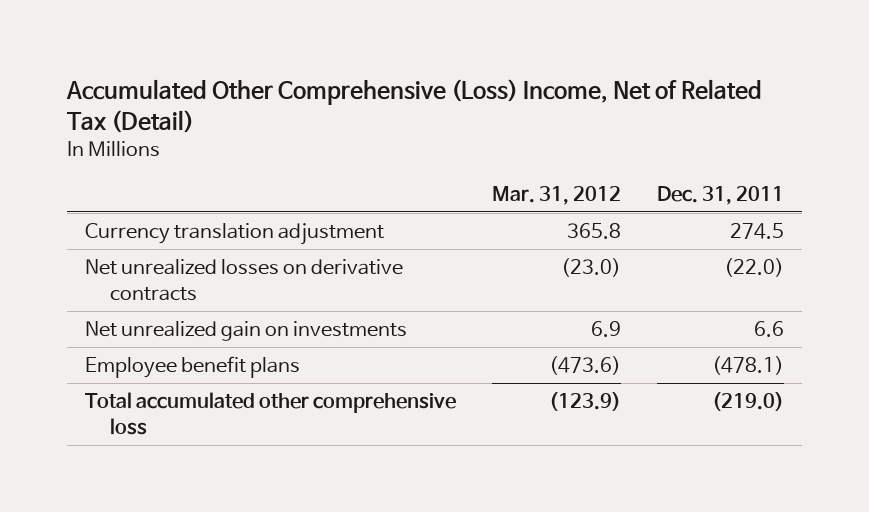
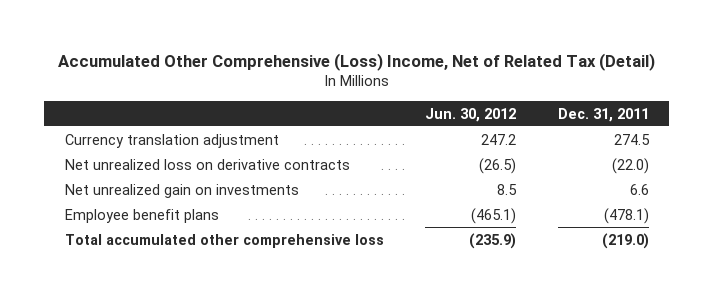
- | Mar. 31, 2012 | Dec. 31, 2011
+ | Jun. 30, 2012 | Dec. 31, 2011
- Net unrealized losses on derivative contracts | (23.0) | (22.0)
+ Net unrealized loss on derivative contracts | (26.5) | (22.0)

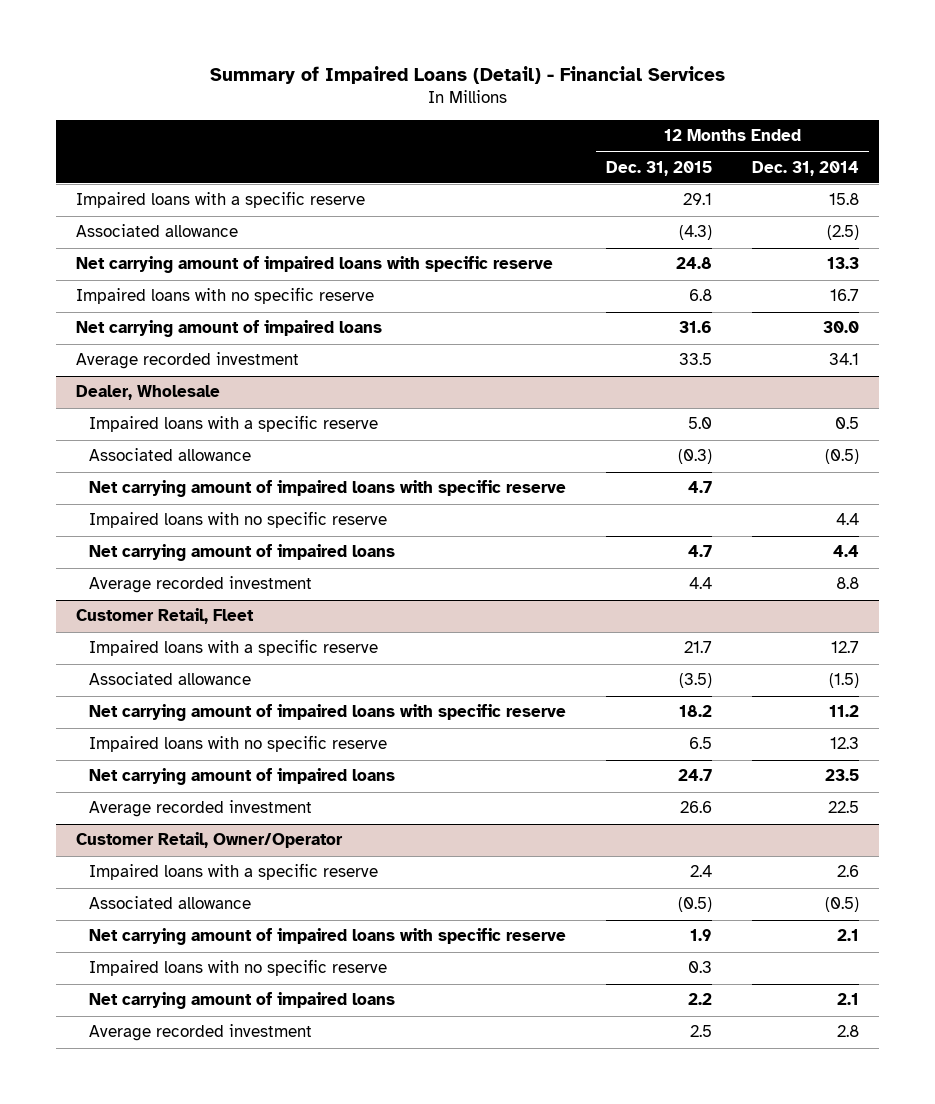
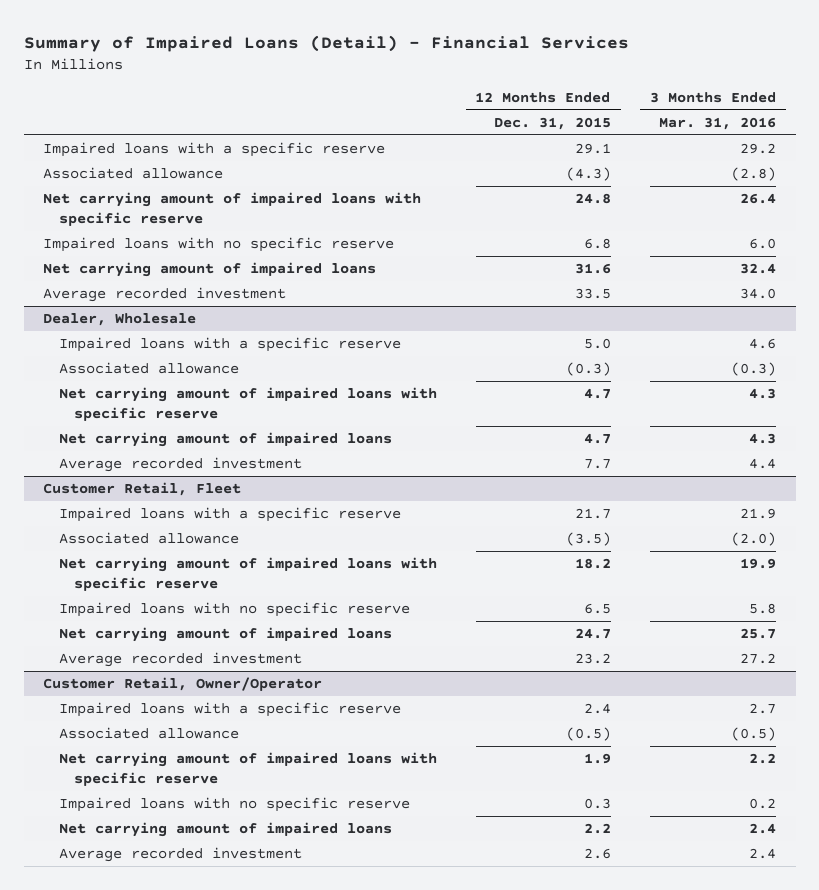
- | 12 Months Ended Dec. 31, 2015 | 12 Months Ended Dec. 31, 2014
+ | 12 Months Ended Dec. 31, 2015 | 3 Months Ended Mar. 31, 2016
@ Dealer, Wholesale
- Impaired loans with no specific reserve | | 4.4
- Average recorded investment | 4.4 | 8.8
+ Average recorded investment | 7.7 | 4.4
@ Customer Retail, Fleet
- Average recorded investment | 26.6 | 22.5
+ Average recorded investment | 23.2 | 27.2
@ Customer Retail, Owner/Operator
- Average recorded investment | 2.5 | 2.8
+ Average recorded investment | 2.6 | 2.4

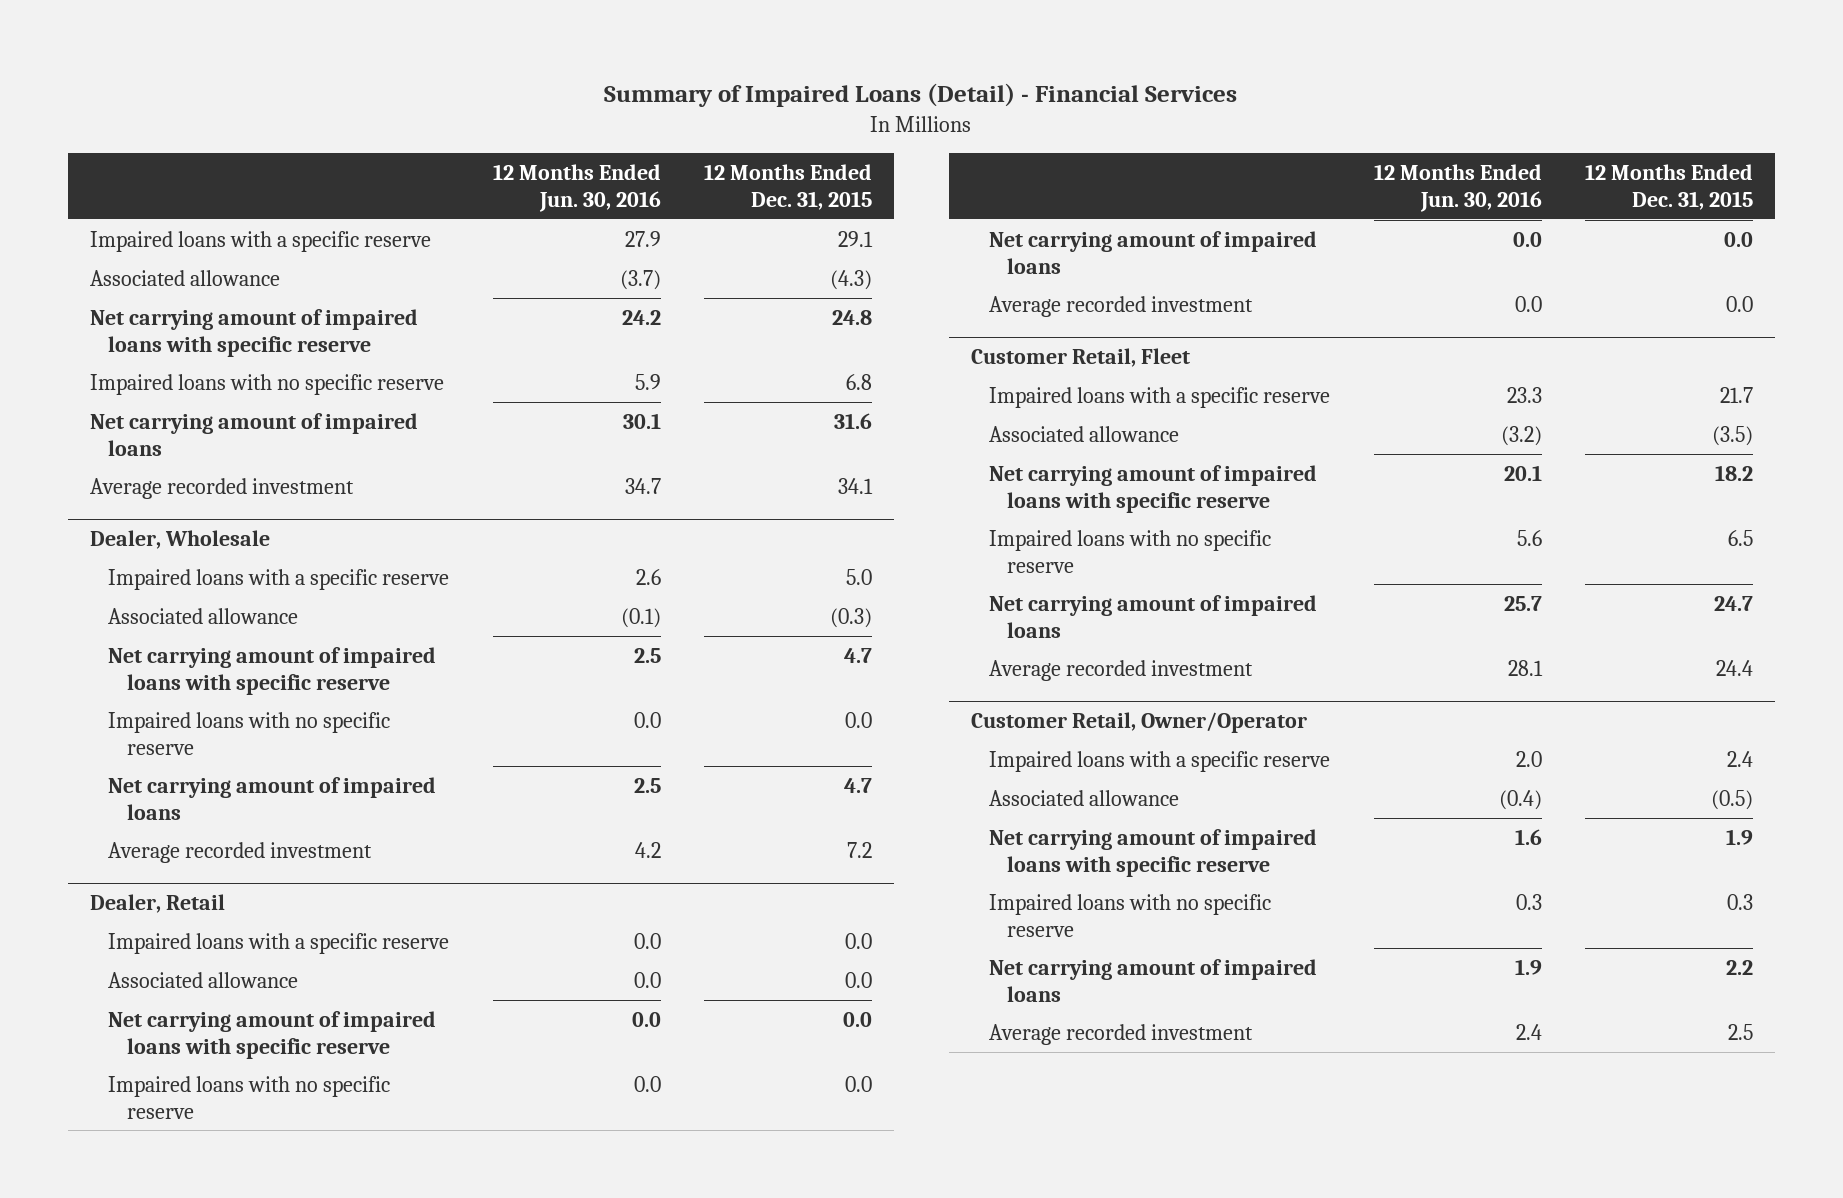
- | 12 Months Ended Dec. 31, 2015 | 3 Months Ended Mar. 31, 2016
+ | 12 Months Ended Jun. 30, 2016 | 12 Months Ended Dec. 31, 2015
- Average recorded investment | 33.5 | 34.0
+ Average recorded investment | 34.7 | 34.1
@ Dealer, Wholesale
+ Impaired loans with no specific reserve | 0.0 | 0.0
- Average recorded investment | 7.7 | 4.4
+ Average recorded investment | 4.2 | 7.2
+ Dealer, Retail
+ Impaired loans with a specific reserve | 0.0 | 0.0
+ Associated allowance | 0.0 | 0.0
+ Net carrying amount of impaired loans with specific reserve | 0.0 | 0.0
+ Impaired loans with no specific reserve | 0.0 | 0.0
+ Net carrying amount of impaired loans | 0.0 | 0.0
+ Average recorded investment | 0.0 | 0.0
@ Customer Retail, Fleet
- Average recorded investment | 23.2 | 27.2
+ Average recorded investment | 28.1 | 24.4
@ Customer Retail, Owner/Operator
- Average recorded investment | 2.6 | 2.4
+ Average recorded investment | 2.4 | 2.5

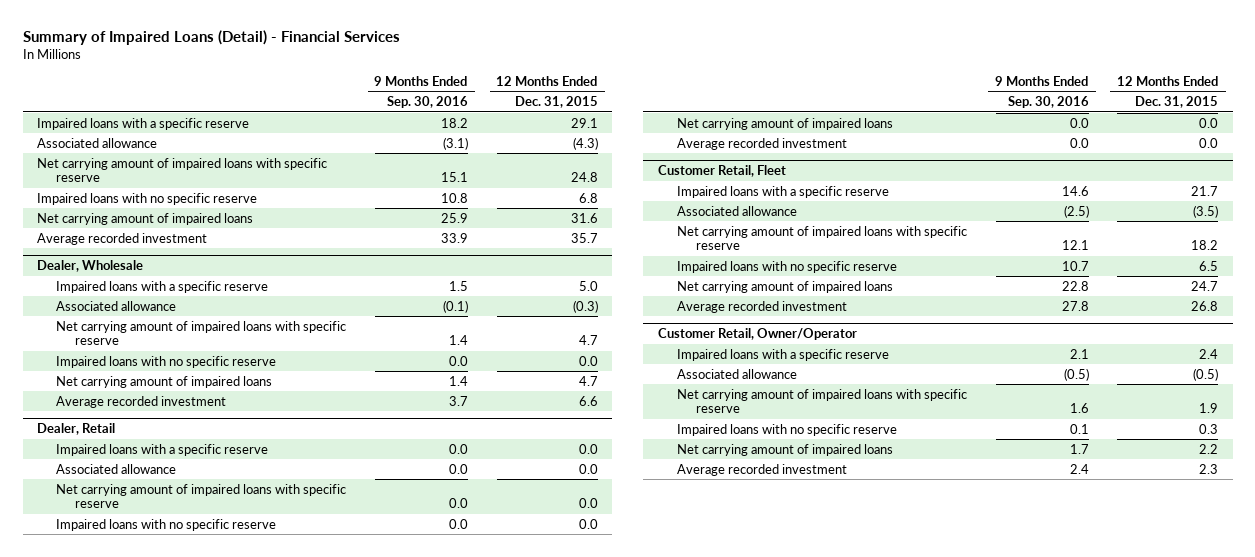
- | 12 Months Ended Jun. 30, 2016 | 12 Months Ended Dec. 31, 2015
+ | 9 Months Ended Sep. 30, 2016 | 12 Months Ended Dec. 31, 2015
- Average recorded investment | 34.7 | 34.1
+ Average recorded investment | 33.9 | 35.7
@ Dealer, Wholesale
- Average recorded investment | 4.2 | 7.2
+ Average recorded investment | 3.7 | 6.6
@ Customer Retail, Fleet
- Average recorded investment | 28.1 | 24.4
+ Average recorded investment | 27.8 | 26.8
@ Customer Retail, Owner/Operator
- Average recorded investment | 2.4 | 2.5
+ Average recorded investment | 2.4 | 2.3

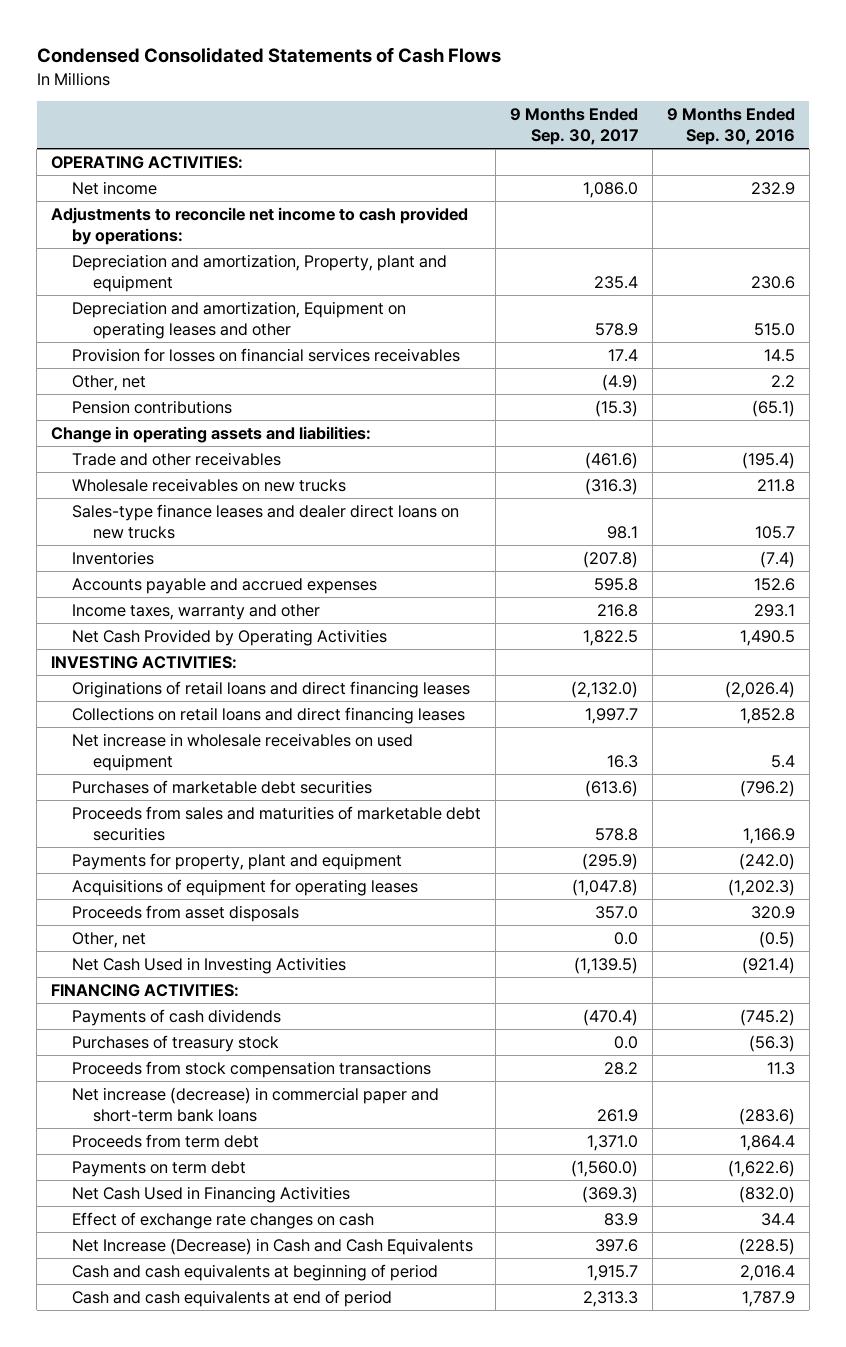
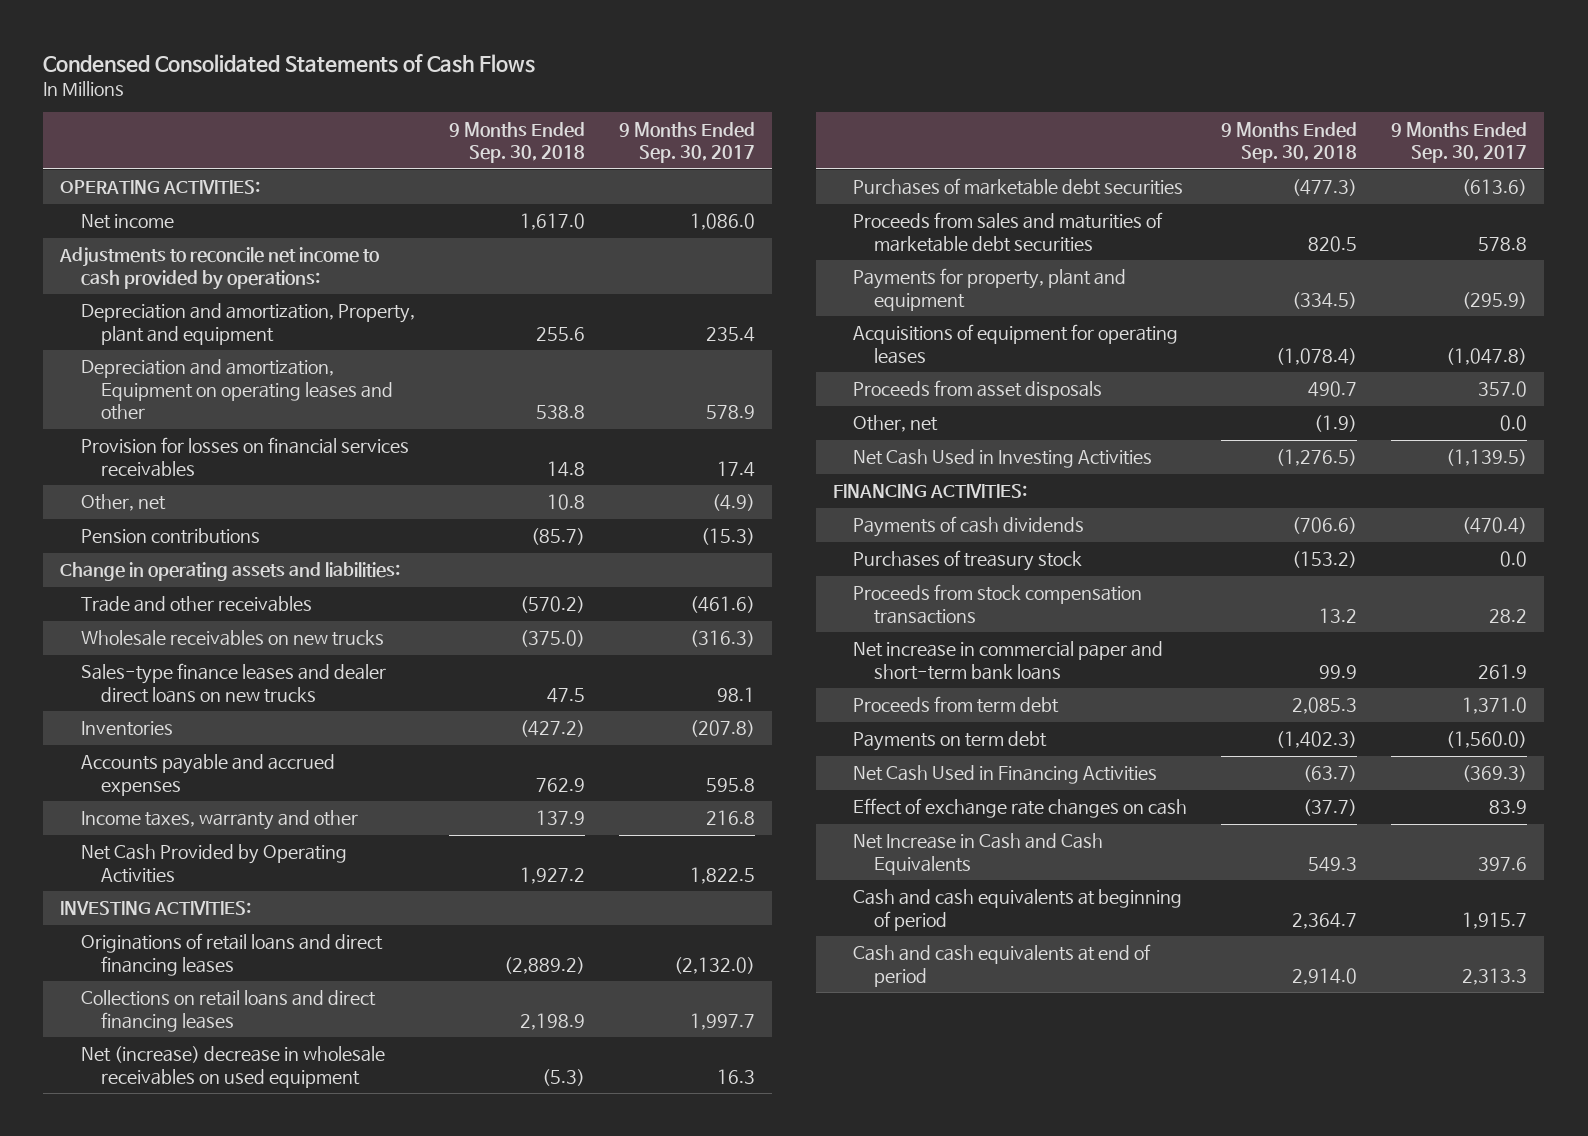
- | 9 Months Ended Sep. 30, 2017 | 9 Months Ended Sep. 30, 2016
+ | 9 Months Ended Sep. 30, 2018 | 9 Months Ended Sep. 30, 2017
- Net increase in wholesale receivables on used equipment | 16.3 | 5.4
+ Net (increase) decrease in wholesale receivables on used equipment | (5.3) | 16.3
- Net increase (decrease) in commercial paper and short-term bank loans | 261.9 | (283.6)
+ Net increase in commercial paper and short-term bank loans | 99.9 | 261.9
- Net Increase (Decrease) in Cash and Cash Equivalents | 397.6 | (228.5)
+ Net Increase in Cash and Cash Equivalents | 549.3 | 397.6

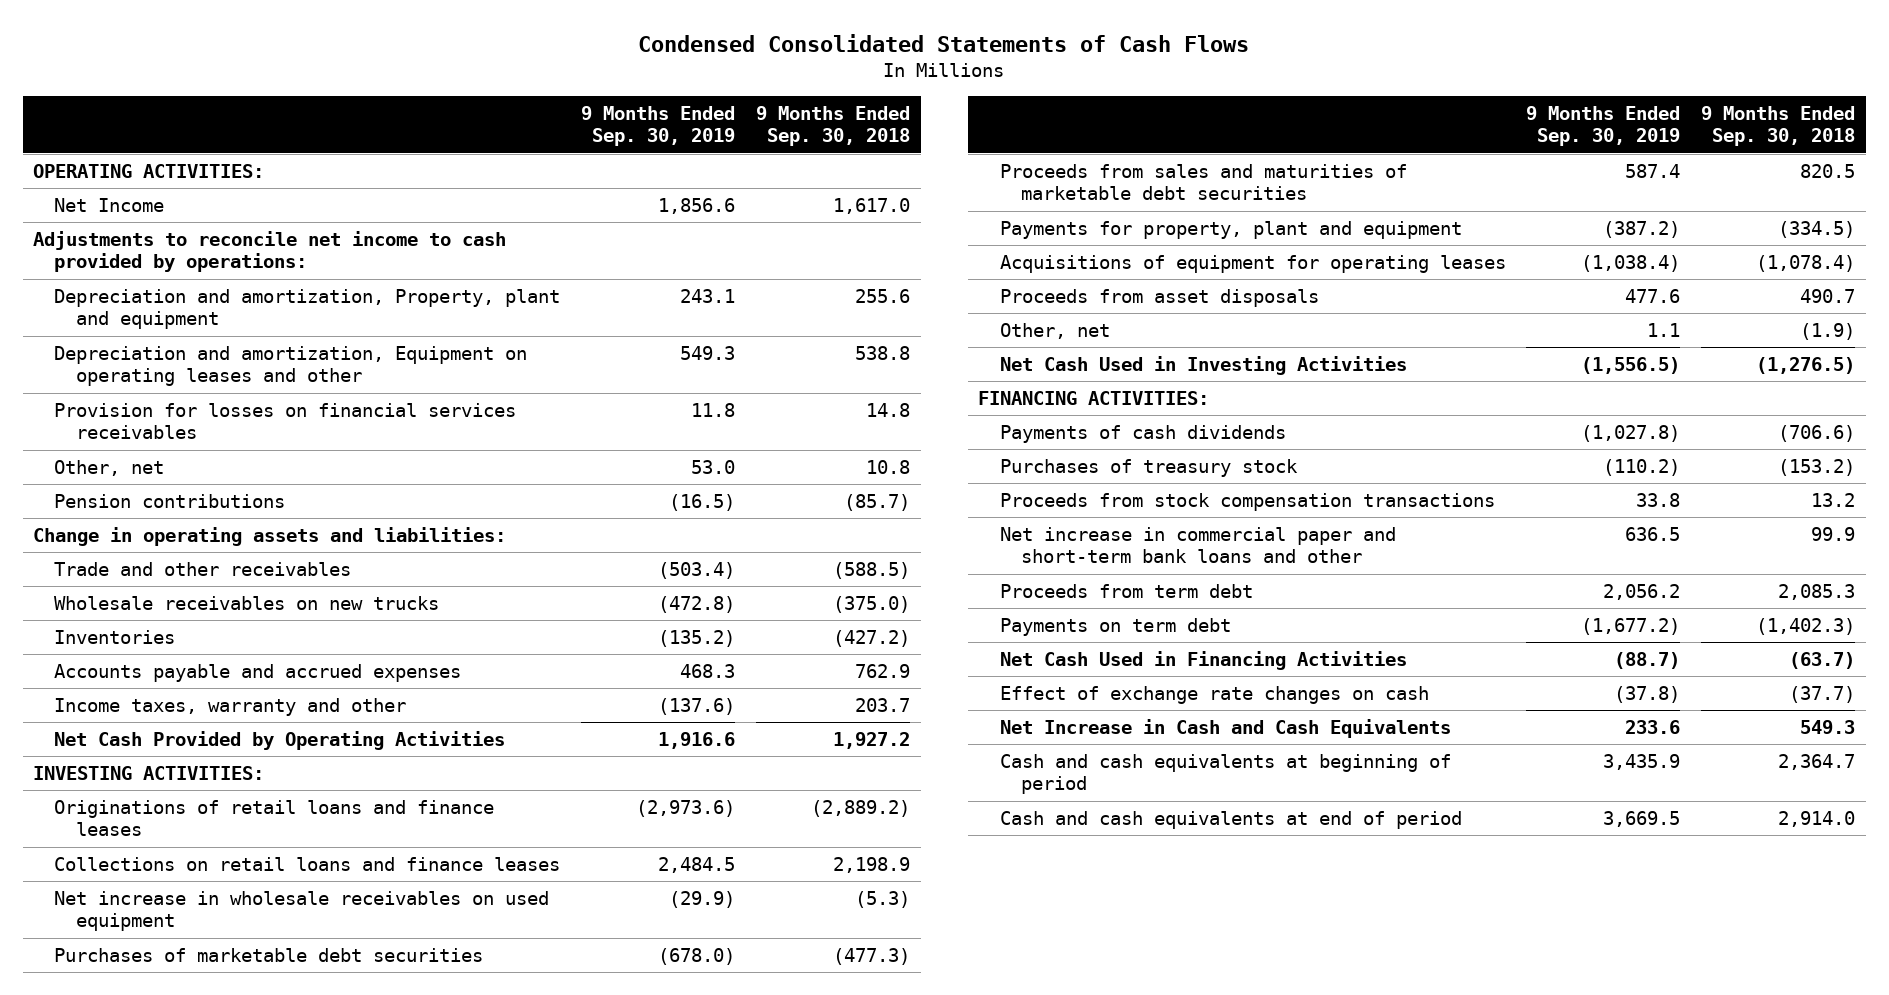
- | 9 Months Ended Sep. 30, 2018 | 9 Months Ended Sep. 30, 2017
+ | 9 Months Ended Sep. 30, 2019 | 9 Months Ended Sep. 30, 2018
- Net income | 1,617.0 | 1,086.0
+ Net Income | 1,856.6 | 1,617.0
- Trade and other receivables | (570.2) | (461.6)
+ Trade and other receivables | (503.4) | (588.5)
- Sales-type finance leases and dealer direct loans on new trucks | 47.5 | 98.1
- Income taxes, warranty and other | 137.9 | 216.8
+ Income taxes, warranty and other | (137.6) | 203.7
- Originations of retail loans and direct financing leases | (2,889.2) | (2,132.0)
- Collections on retail loans and direct financing leases | 2,198.9 | 1,997.7
- Net (increase) decrease in wholesale receivables on used equipment | (5.3) | 16.3
+ Originations of retail loans and finance leases | (2,973.6) | (2,889.2)
+ Collections on retail loans and finance leases | 2,484.5 | 2,198.9
+ Net increase in wholesale receivables on used equipment | (29.9) | (5.3)
- Net increase in commercial paper and short-term bank loans | 99.9 | 261.9
+ Net increase in commercial paper and short-term bank loans and other | 636.5 | 99.9

